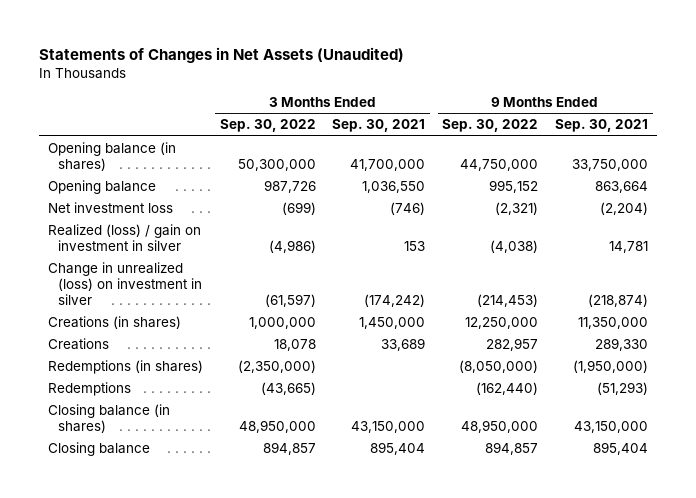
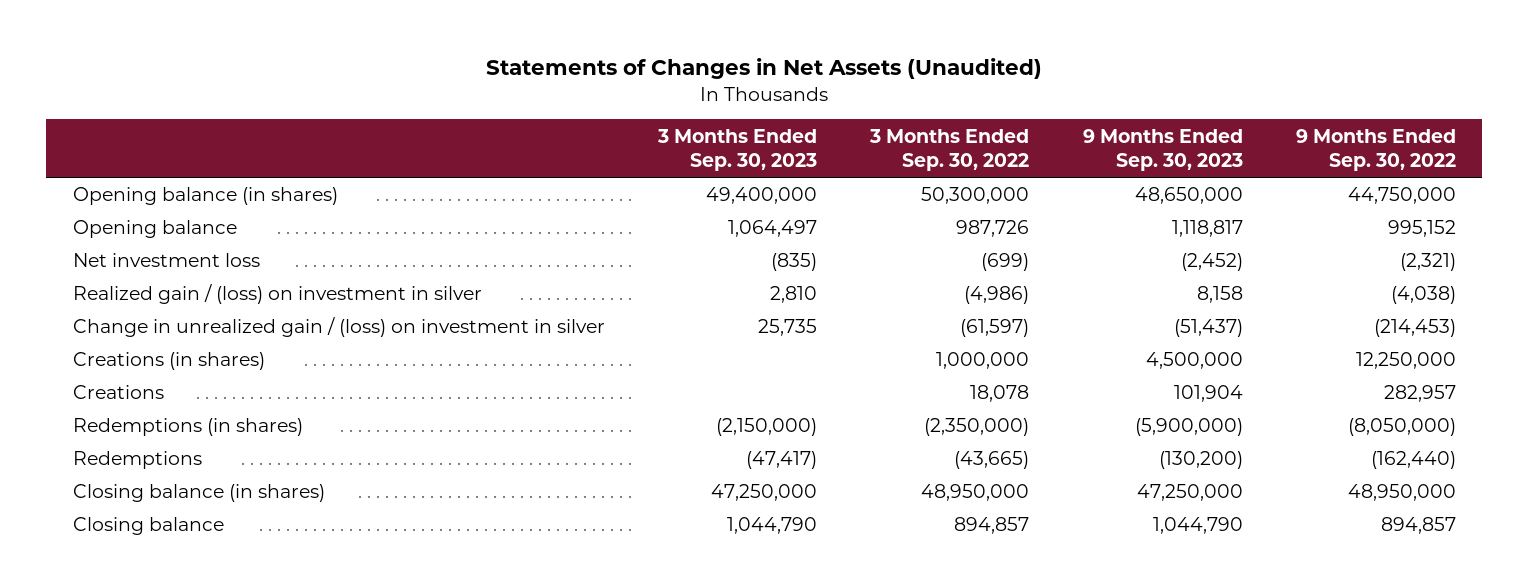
- | 3 Months Ended Sep. 30, 2022 | 3 Months Ended Sep. 30, 2021 | 9 Months Ended Sep. 30, 2022 | 9 Months Ended Sep. 30, 2021
+ | 3 Months Ended Sep. 30, 2023 | 3 Months Ended Sep. 30, 2022 | 9 Months Ended Sep. 30, 2023 | 9 Months Ended Sep. 30, 2022
- Realized (loss) / gain on investment in silver | (4,986) | 153 | (4,038) | 14,781
- Change in unrealized (loss) on investment in silver | (61,597) | (174,242) | (214,453) | (218,874)
+ Realized gain / (loss) on investment in silver | 2,810 | (4,986) | 8,158 | (4,038)
+ Change in unrealized gain / (loss) on investment in silver | 25,735 | (61,597) | (51,437) | (214,453)

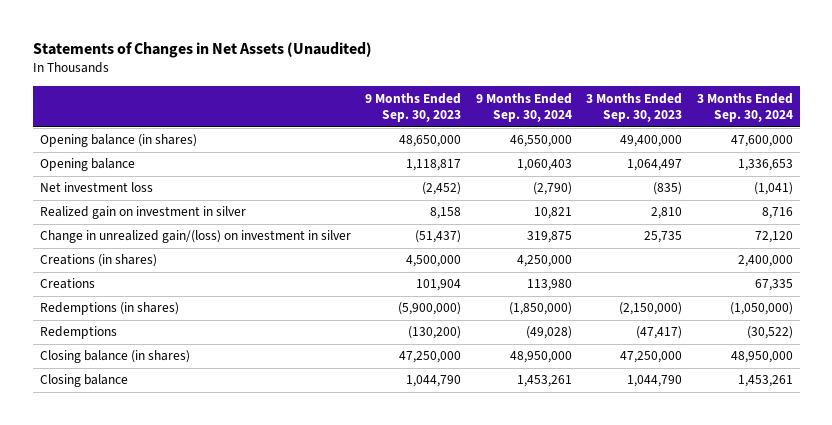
- | 3 Months Ended Sep. 30, 2023 | 3 Months Ended Sep. 30, 2022 | 9 Months Ended Sep. 30, 2023 | 9 Months Ended Sep. 30, 2022
+ | 9 Months Ended Sep. 30, 2023 | 9 Months Ended Sep. 30, 2024 | 3 Months Ended Sep. 30, 2023 | 3 Months Ended Sep. 30, 2024
- Realized gain / (loss) on investment in silver | 2,810 | (4,986) | 8,158 | (4,038)
- Change in unrealized gain / (loss) on investment in silver | 25,735 | (61,597) | (51,437) | (214,453)
+ Realized gain on investment in silver | 8,158 | 10,821 | 2,810 | 8,716
+ Change in unrealized gain/(loss) on investment in silver | (51,437) | 319,875 | 25,735 | 72,120

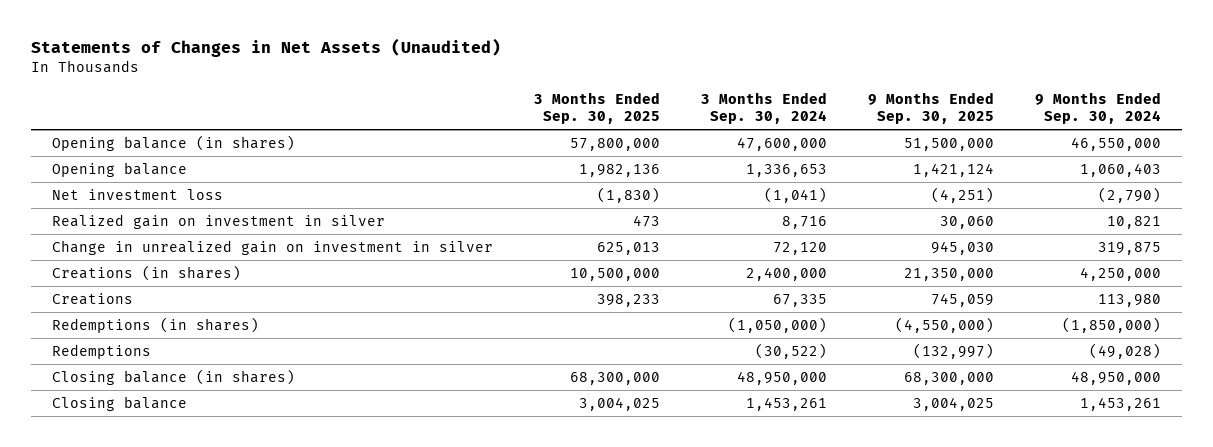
- | 9 Months Ended Sep. 30, 2023 | 9 Months Ended Sep. 30, 2024 | 3 Months Ended Sep. 30, 2023 | 3 Months Ended Sep. 30, 2024
+ | 3 Months Ended Sep. 30, 2025 | 3 Months Ended Sep. 30, 2024 | 9 Months Ended Sep. 30, 2025 | 9 Months Ended Sep. 30, 2024
- Change in unrealized gain/(loss) on investment in silver | (51,437) | 319,875 | 25,735 | 72,120
+ Change in unrealized gain on investment in silver | 625,013 | 72,120 | 945,030 | 319,875

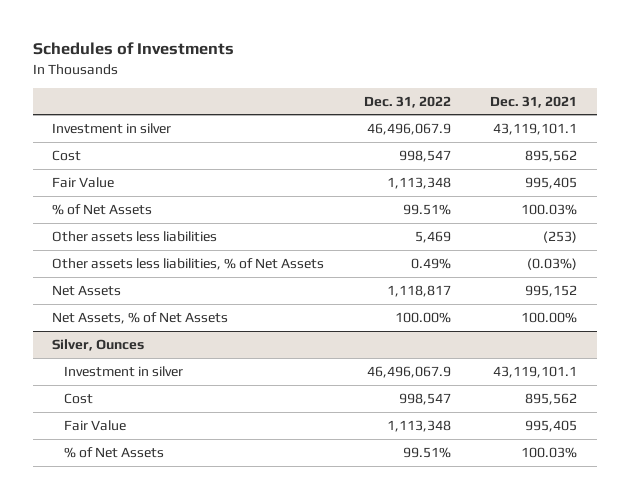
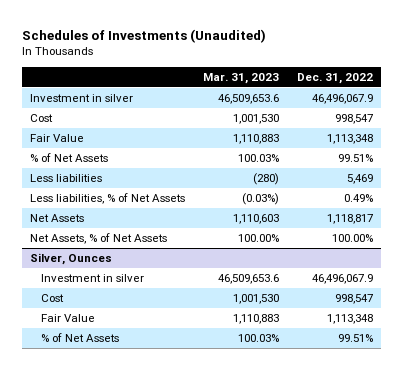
- Schedules of Investments
+ Schedules of Investments (Unaudited)
- | Dec. 31, 2022 | Dec. 31, 2021
+ | Mar. 31, 2023 | Dec. 31, 2022
- Other assets less liabilities | 5,469 | (253)
- Other assets less liabilities, % of Net Assets | 0.49% | (0.03%)
+ Less liabilities | (280) | 5,469
+ Less liabilities, % of Net Assets | (0.03%) | 0.49%

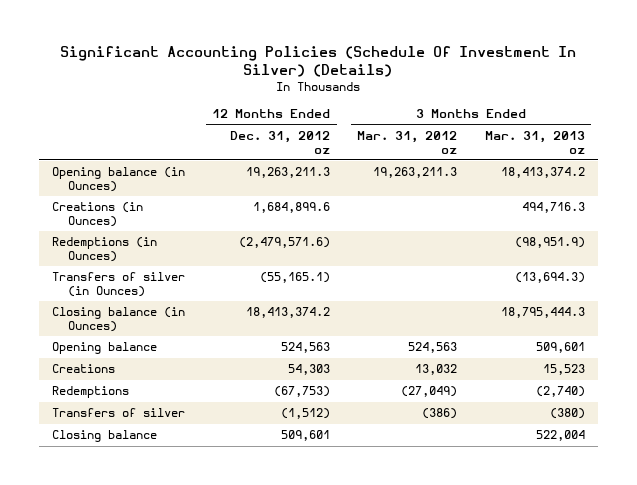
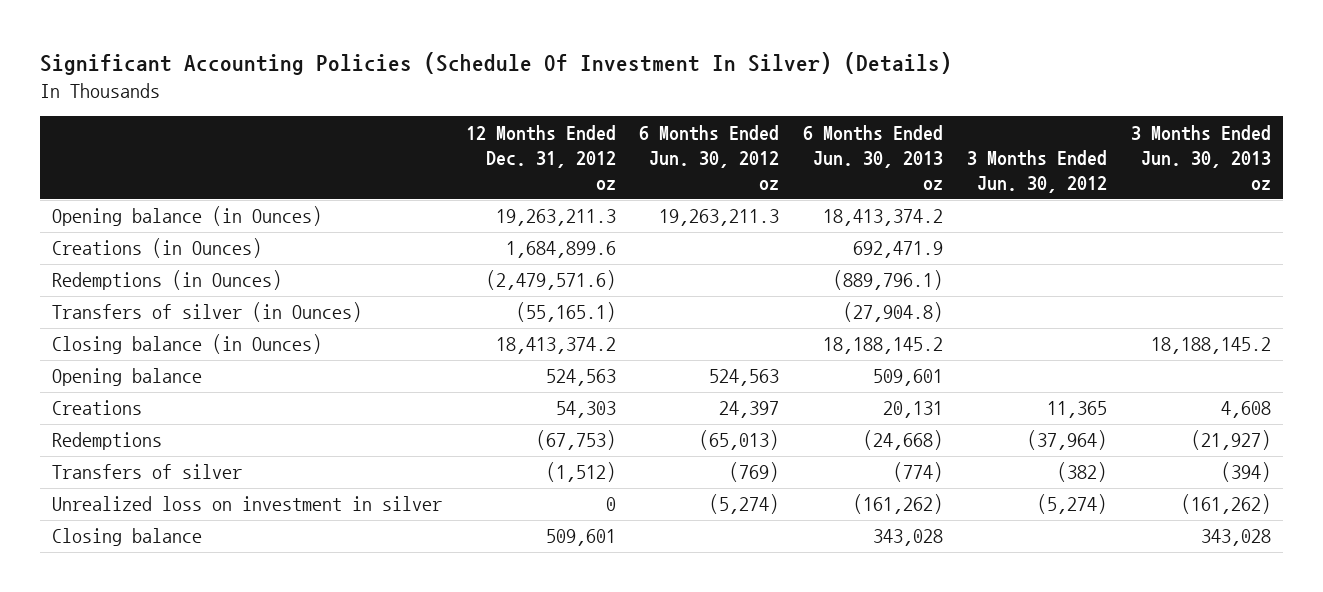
- | 12 Months Ended Dec. 31, 2012 oz | 3 Months Ended Mar. 31, 2012 oz | 3 Months Ended Mar. 31, 2013 oz
+ | 12 Months Ended Dec. 31, 2012 oz | 6 Months Ended Jun. 30, 2012 oz | 6 Months Ended Jun. 30, 2013 oz | 3 Months Ended Jun. 30, 2012 | 3 Months Ended Jun. 30, 2013 oz
+ Unrealized loss on investment in silver | 0 | (5,274) | (161,262) | (5,274) | (161,262)

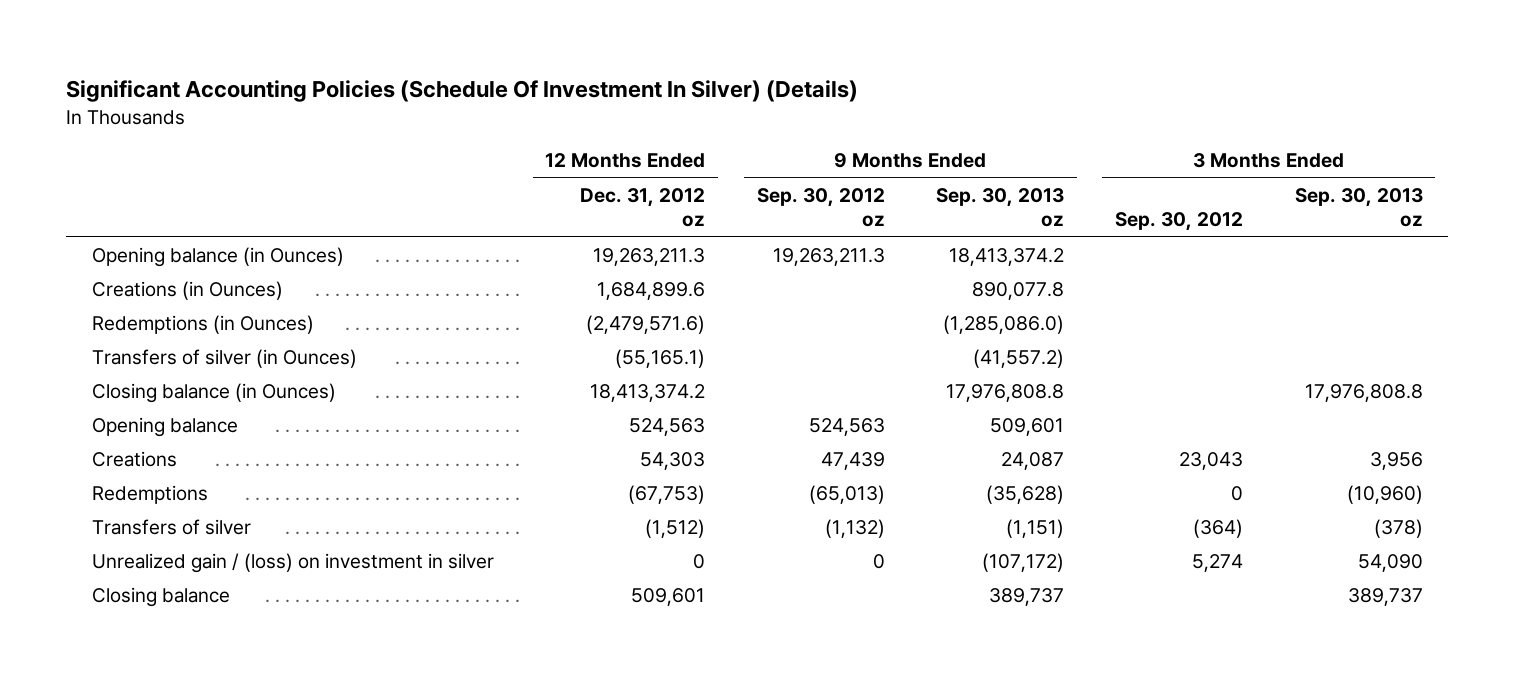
- | 12 Months Ended Dec. 31, 2012 oz | 6 Months Ended Jun. 30, 2012 oz | 6 Months Ended Jun. 30, 2013 oz | 3 Months Ended Jun. 30, 2012 | 3 Months Ended Jun. 30, 2013 oz
+ | 12 Months Ended Dec. 31, 2012 oz | 9 Months Ended Sep. 30, 2012 oz | 9 Months Ended Sep. 30, 2013 oz | 3 Months Ended Sep. 30, 2012 | 3 Months Ended Sep. 30, 2013 oz
- Unrealized loss on investment in silver | 0 | (5,274) | (161,262) | (5,274) | (161,262)
+ Unrealized gain / (loss) on investment in silver | 0 | 0 | (107,172) | 5,274 | 54,090

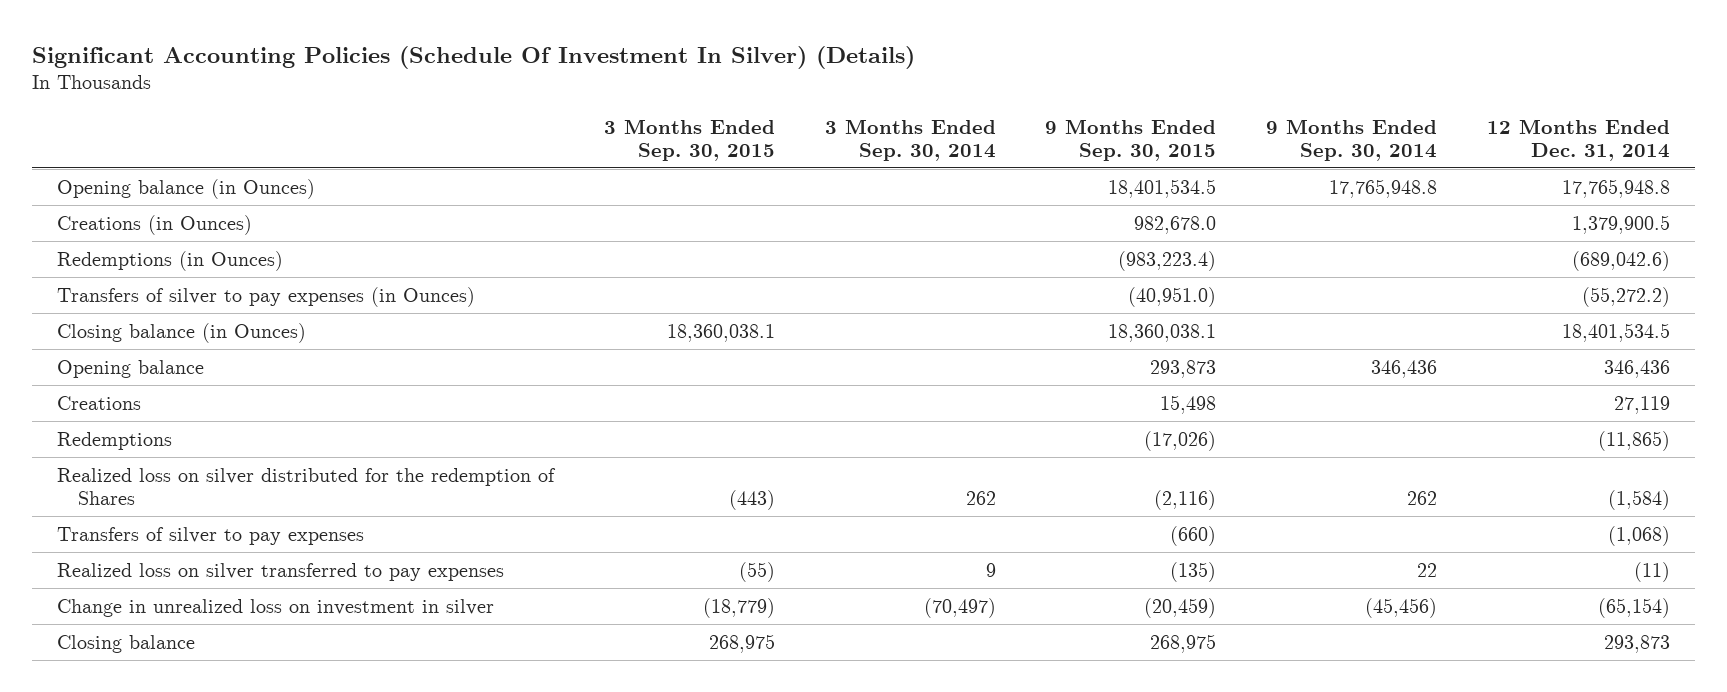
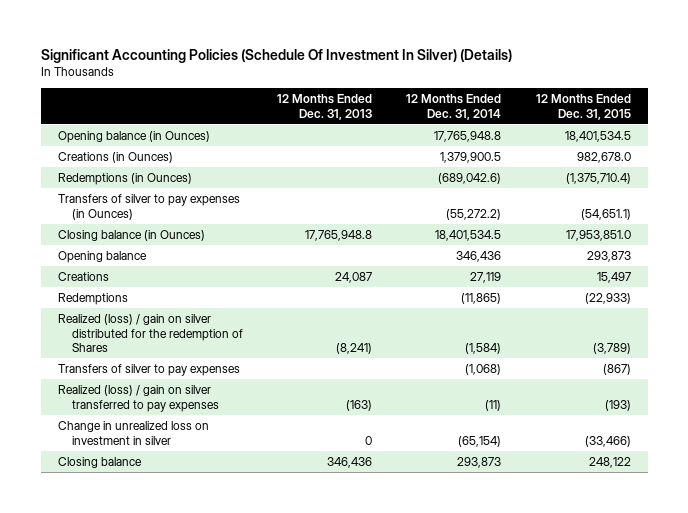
- | 3 Months Ended Sep. 30, 2015 | 3 Months Ended Sep. 30, 2014 | 9 Months Ended Sep. 30, 2015 | 9 Months Ended Sep. 30, 2014 | 12 Months Ended Dec. 31, 2014
+ | 12 Months Ended Dec. 31, 2013 | 12 Months Ended Dec. 31, 2014 | 12 Months Ended Dec. 31, 2015
- Realized loss on silver distributed for the redemption of Shares | (443) | 262 | (2,116) | 262 | (1,584)
+ Realized (loss) / gain on silver distributed for the redemption of Shares | (8,241) | (1,584) | (3,789)
- Realized loss on silver transferred to pay expenses | (55) | 9 | (135) | 22 | (11)
+ Realized (loss) / gain on silver transferred to pay expenses | (163) | (11) | (193)

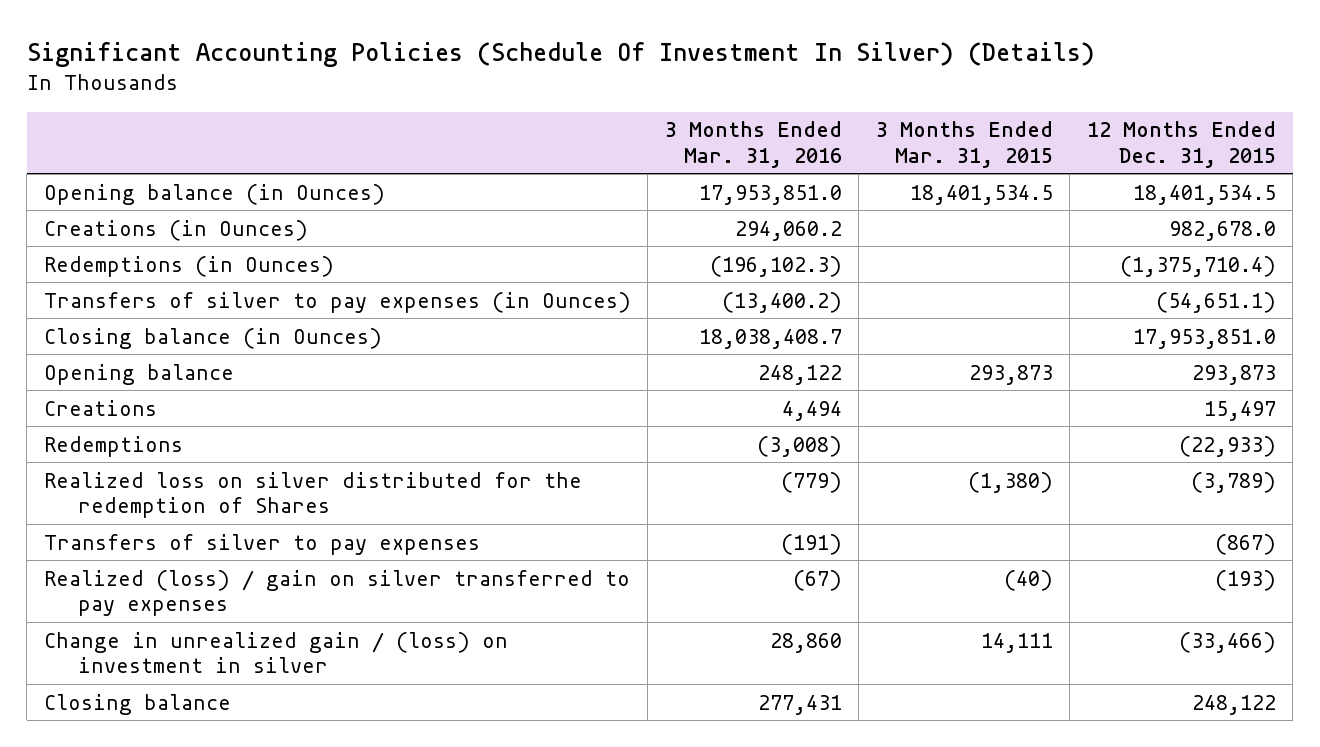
- | 12 Months Ended Dec. 31, 2013 | 12 Months Ended Dec. 31, 2014 | 12 Months Ended Dec. 31, 2015
+ | 3 Months Ended Mar. 31, 2016 | 3 Months Ended Mar. 31, 2015 | 12 Months Ended Dec. 31, 2015
- Realized (loss) / gain on silver distributed for the redemption of Shares | (8,241) | (1,584) | (3,789)
+ Realized loss on silver distributed for the redemption of Shares | (779) | (1,380) | (3,789)
- Change in unrealized loss on investment in silver | 0 | (65,154) | (33,466)
+ Change in unrealized gain / (loss) on investment in silver | 28,860 | 14,111 | (33,466)

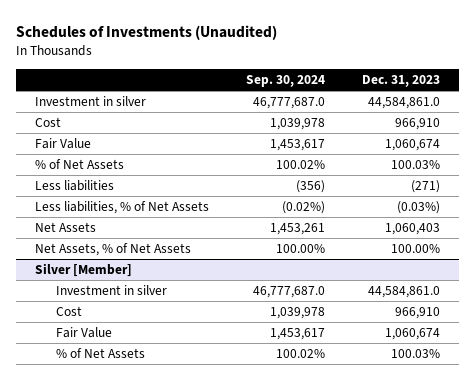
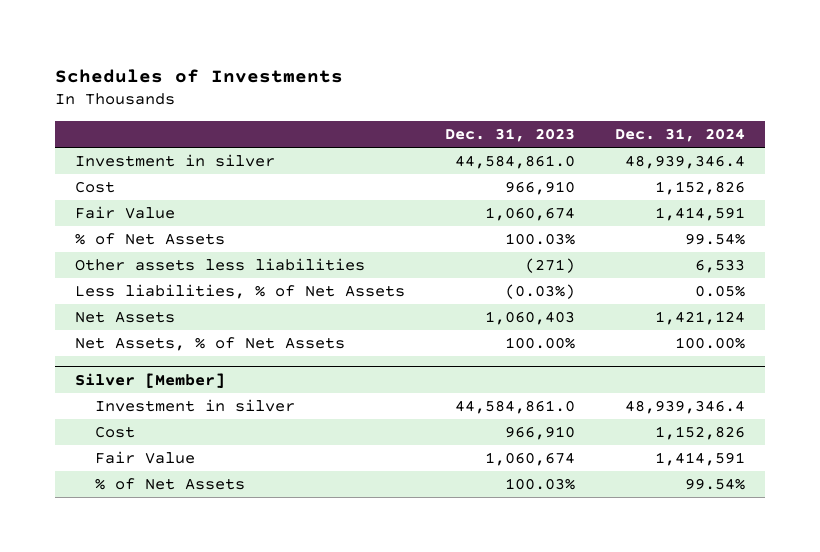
- Schedules of Investments (Unaudited)
+ Schedules of Investments
- | Sep. 30, 2024 | Dec. 31, 2023
+ | Dec. 31, 2023 | Dec. 31, 2024
- Less liabilities | (356) | (271)
+ Other assets less liabilities | (271) | 6,533

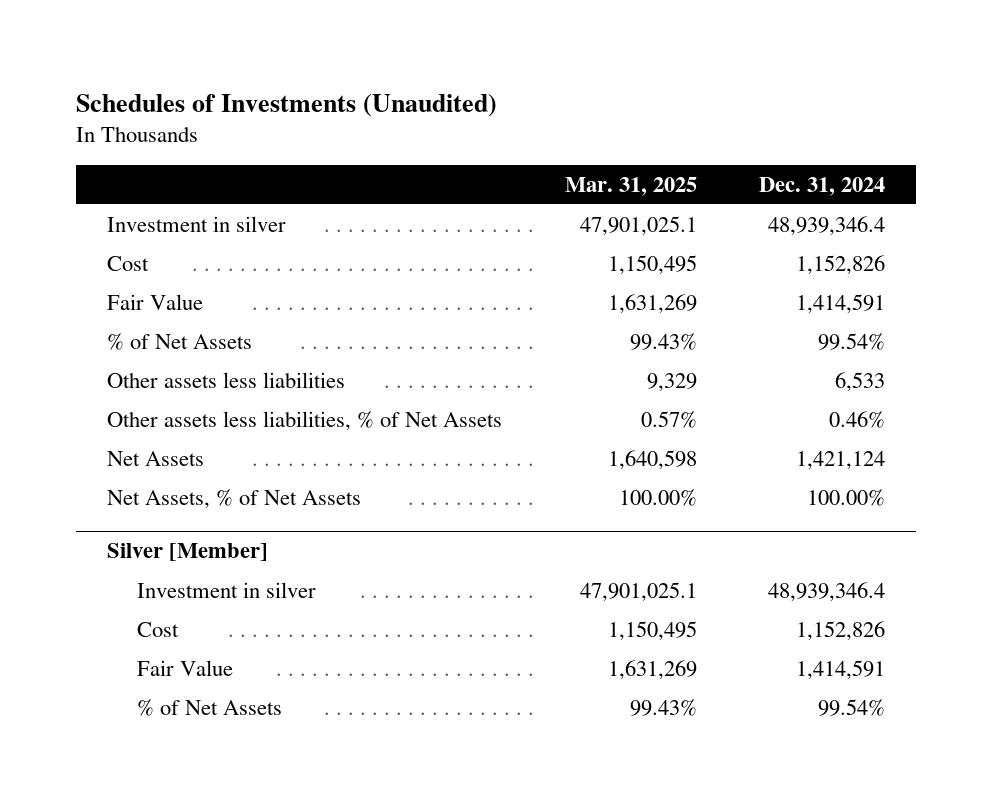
- Schedules of Investments
+ Schedules of Investments (Unaudited)
- | Dec. 31, 2023 | Dec. 31, 2024
+ | Mar. 31, 2025 | Dec. 31, 2024
- Less liabilities, % of Net Assets | (0.03%) | 0.05%
+ Other assets less liabilities, % of Net Assets | 0.57% | 0.46%

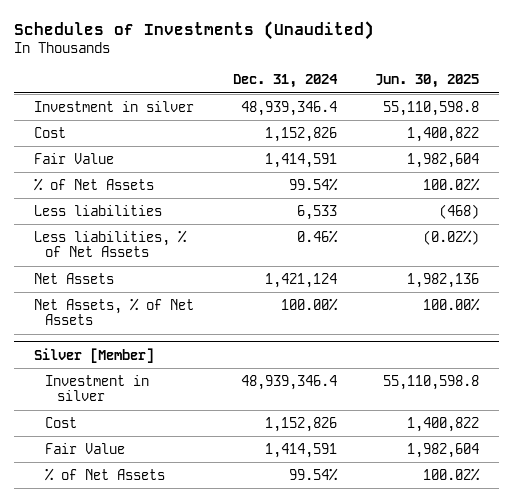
- | Mar. 31, 2025 | Dec. 31, 2024
+ | Dec. 31, 2024 | Jun. 30, 2025
- Other assets less liabilities | 9,329 | 6,533
- Other assets less liabilities, % of Net Assets | 0.57% | 0.46%
+ Less liabilities | 6,533 | (468)
+ Less liabilities, % of Net Assets | 0.46% | (0.02%)

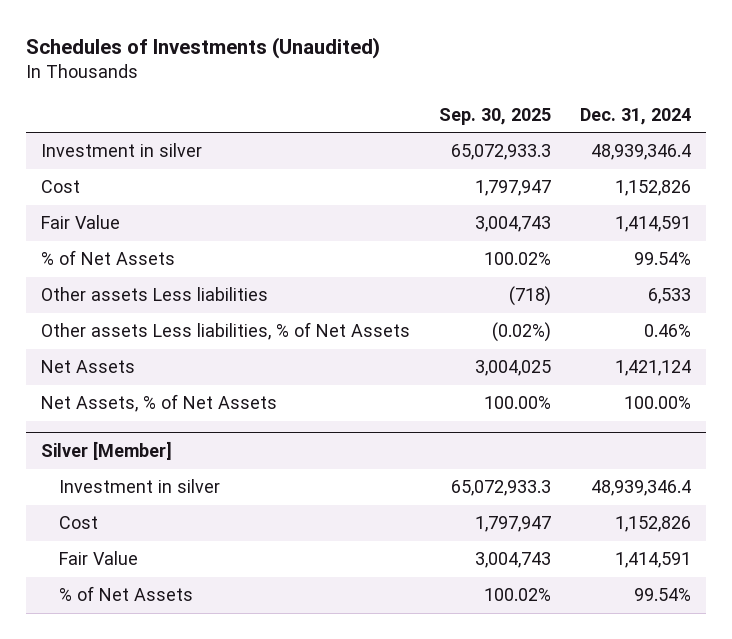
- | Dec. 31, 2024 | Jun. 30, 2025
+ | Sep. 30, 2025 | Dec. 31, 2024
- Less liabilities | 6,533 | (468)
- Less liabilities, % of Net Assets | 0.46% | (0.02%)
+ Other assets Less liabilities | (718) | 6,533
+ Other assets Less liabilities, % of Net Assets | (0.02%) | 0.46%

